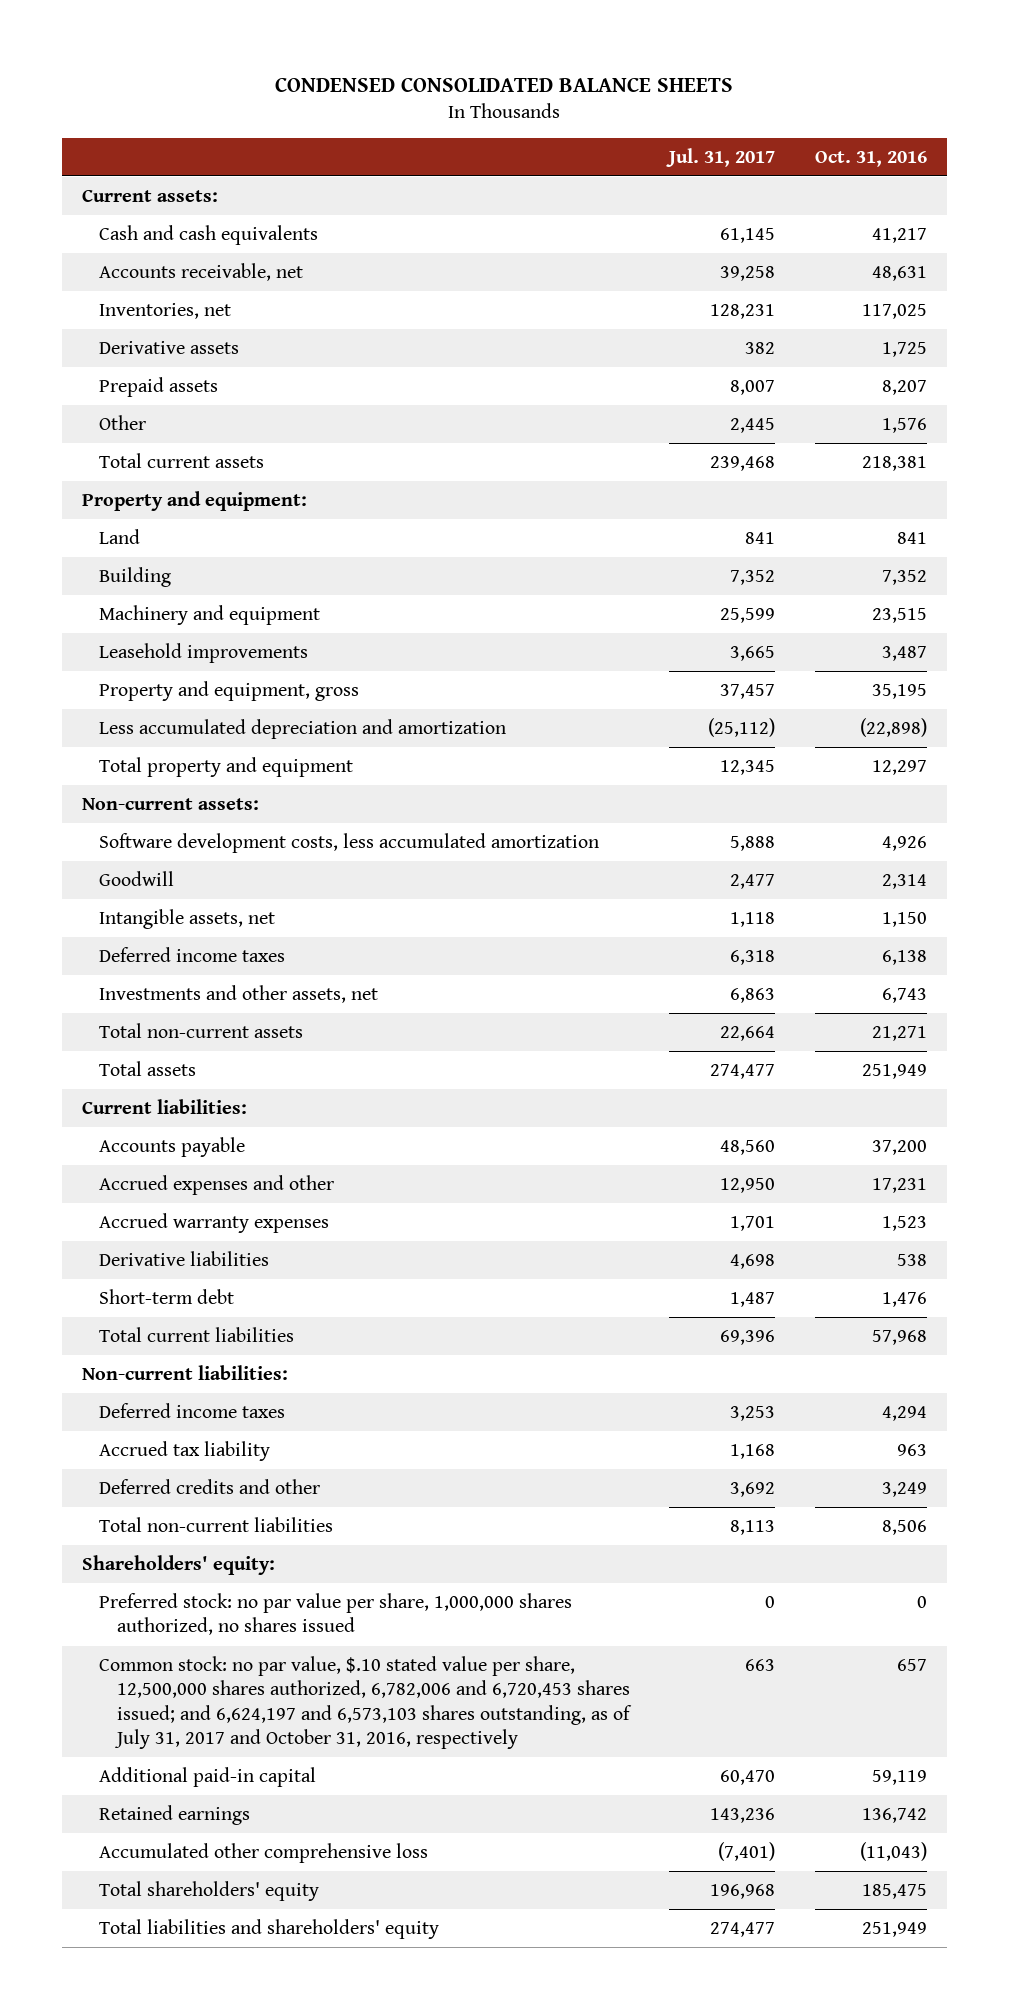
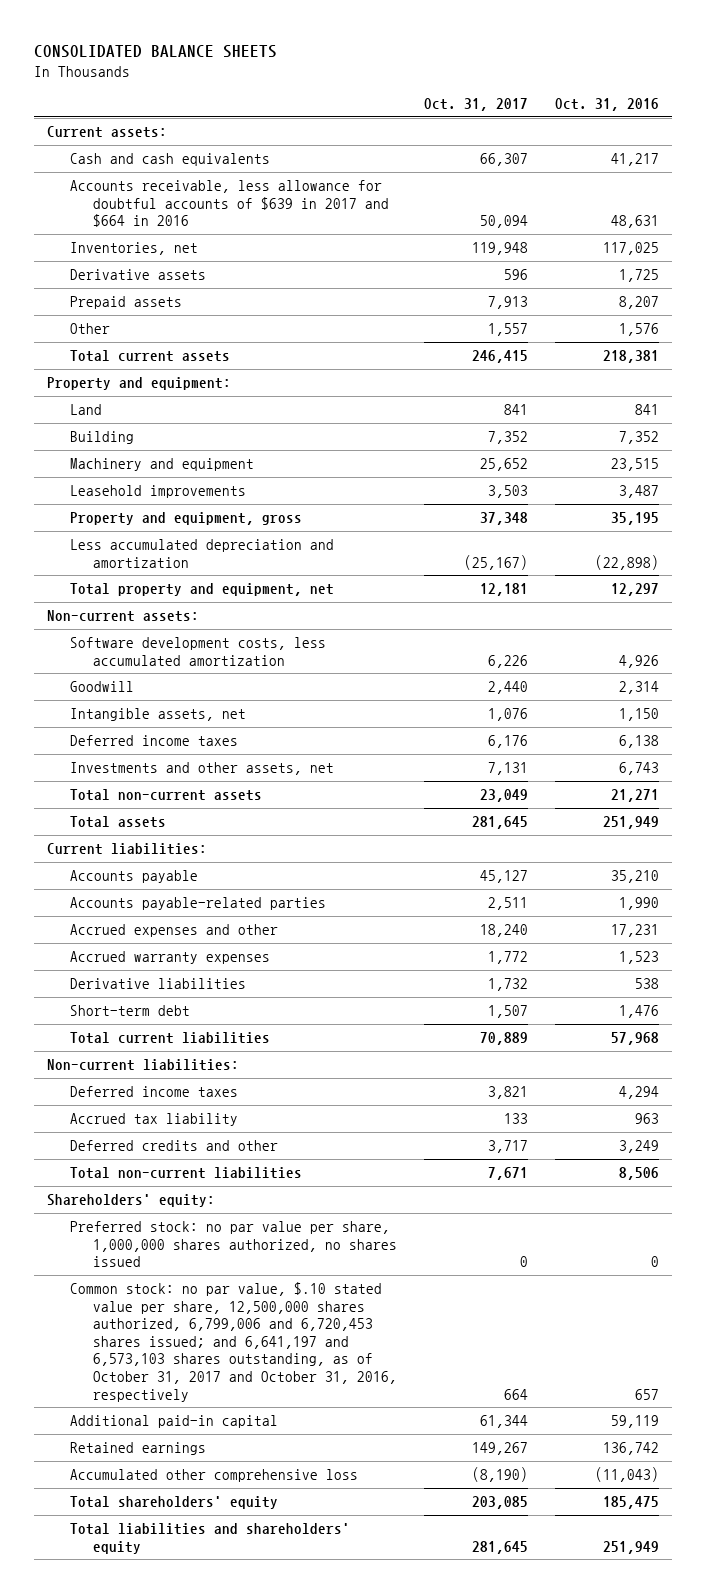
- CONDENSED CONSOLIDATED BALANCE SHEETS
+ CONSOLIDATED BALANCE SHEETS
- | Jul. 31, 2017 | Oct. 31, 2016
+ | Oct. 31, 2017 | Oct. 31, 2016
- Accounts receivable, net | 39,258 | 48,631
+ Accounts receivable, less allowance for doubtful accounts of $639 in 2017 and $664 in 2016 | 50,094 | 48,631
- Total property and equipment | 12,345 | 12,297
+ Total property and equipment, net | 12,181 | 12,297
- Accounts payable | 48,560 | 37,200
+ Accounts payable | 45,127 | 35,210
+ Accounts payable-related parties | 2,511 | 1,990
- Common stock: no par value, $.10 stated value per share, 12,500,000 shares authorized, 6,782,006 and 6,720,453 shares issued; and 6,624,197 and 6,573,103 shares outstanding, as of July 31, 2017 and October 31, 2016, respectively | 663 | 657
+ Common stock: no par value, $.10 stated value per share, 12,500,000 shares authorized, 6,799,006 and 6,720,453 shares issued; and 6,641,197 and 6,573,103 shares outstanding, as of October 31, 2017 and October 31, 2016, respectively | 664 | 657

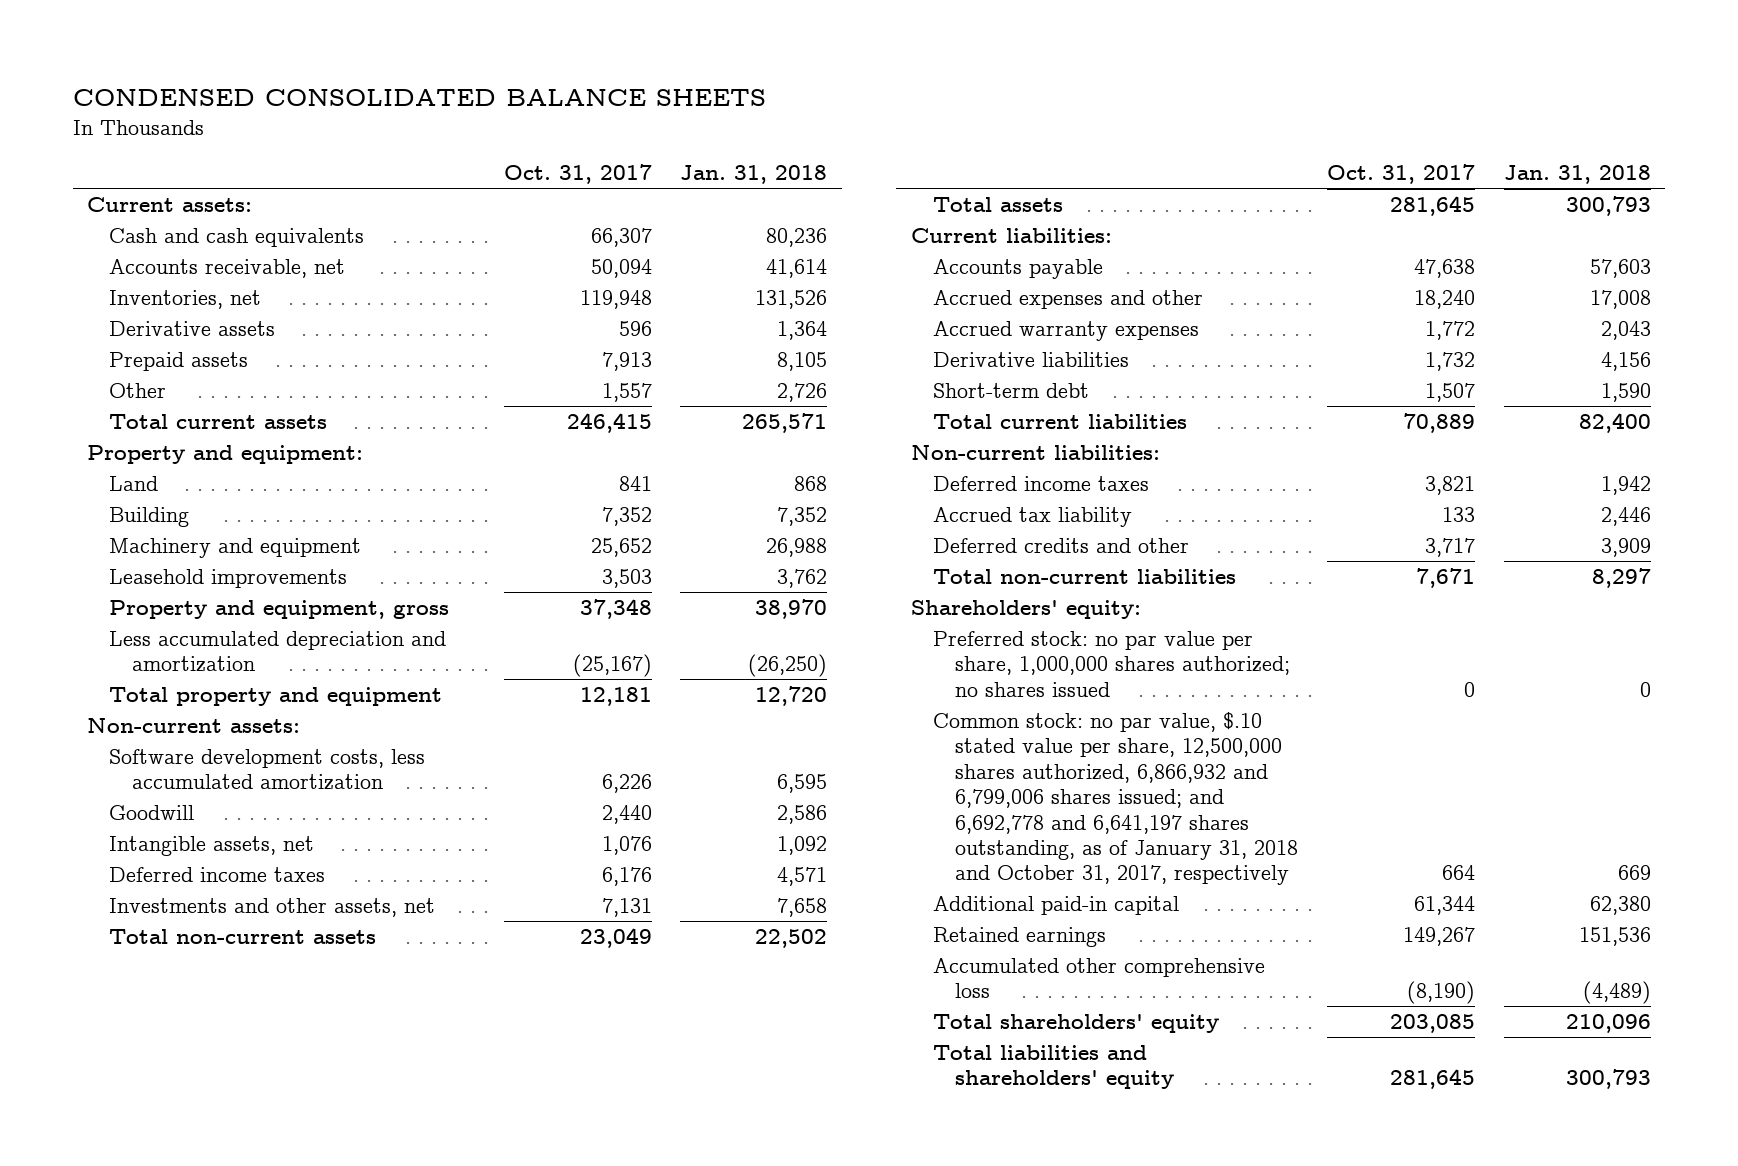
- CONSOLIDATED BALANCE SHEETS
+ CONDENSED CONSOLIDATED BALANCE SHEETS
- | Oct. 31, 2017 | Oct. 31, 2016
+ | Oct. 31, 2017 | Jan. 31, 2018
- Accounts receivable, less allowance for doubtful accounts of $639 in 2017 and $664 in 2016 | 50,094 | 48,631
+ Accounts receivable, net | 50,094 | 41,614
- Total property and equipment, net | 12,181 | 12,297
+ Total property and equipment | 12,181 | 12,720
- Accounts payable | 45,127 | 35,210
- Accounts payable-related parties | 2,511 | 1,990
+ Accounts payable | 47,638 | 57,603
- Preferred stock: no par value per share, 1,000,000 shares authorized, no shares issued | 0 | 0
- Common stock: no par value, $.10 stated value per share, 12,500,000 shares authorized, 6,799,006 and 6,720,453 shares issued; and 6,641,197 and 6,573,103 shares outstanding, as of October 31, 2017 and October 31, 2016, respectively | 664 | 657
+ Preferred stock: no par value per share, 1,000,000 shares authorized; no shares issued | 0 | 0
+ Common stock: no par value, $.10 stated value per share, 12,500,000 shares authorized, 6,866,932 and 6,799,006 shares issued; and 6,692,778 and 6,641,197 shares outstanding, as of January 31, 2018 and October 31, 2017, respectively | 664 | 669

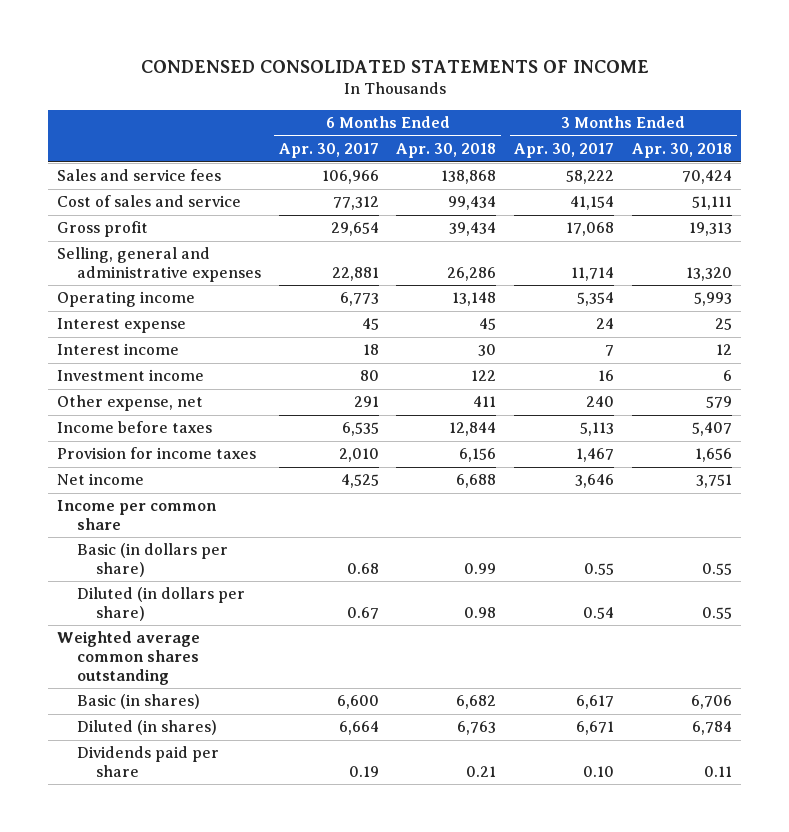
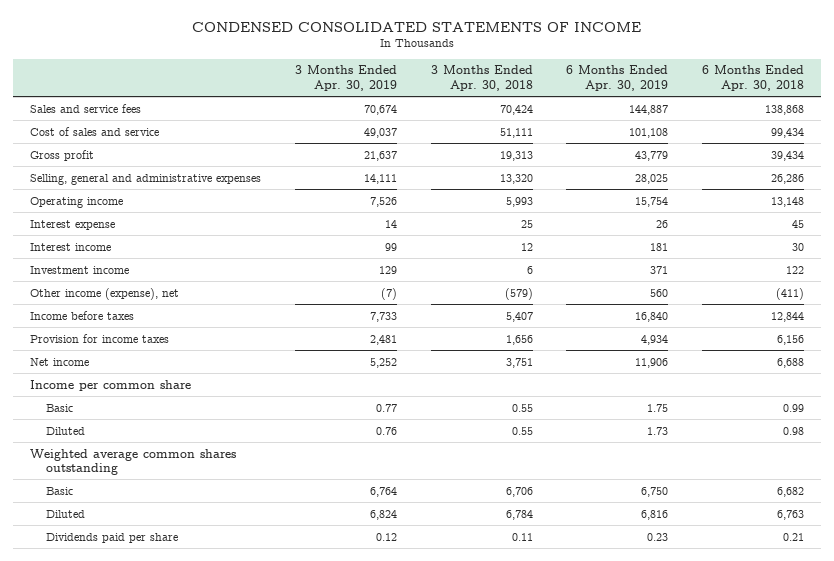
- | 6 Months Ended Apr. 30, 2017 | 6 Months Ended Apr. 30, 2018 | 3 Months Ended Apr. 30, 2017 | 3 Months Ended Apr. 30, 2018
+ | 3 Months Ended Apr. 30, 2019 | 3 Months Ended Apr. 30, 2018 | 6 Months Ended Apr. 30, 2019 | 6 Months Ended Apr. 30, 2018
- Other expense, net | 291 | 411 | 240 | 579
+ Other income (expense), net | (7) | (579) | 560 | (411)
- Basic (in dollars per share) | 0.68 | 0.99 | 0.55 | 0.55
- Diluted (in dollars per share) | 0.67 | 0.98 | 0.54 | 0.55
+ Basic | 0.77 | 0.55 | 1.75 | 0.99
+ Diluted | 0.76 | 0.55 | 1.73 | 0.98
- Basic (in shares) | 6,600 | 6,682 | 6,617 | 6,706
- Diluted (in shares) | 6,664 | 6,763 | 6,671 | 6,784
+ Basic | 6,764 | 6,706 | 6,750 | 6,682
+ Diluted | 6,824 | 6,784 | 6,816 | 6,763

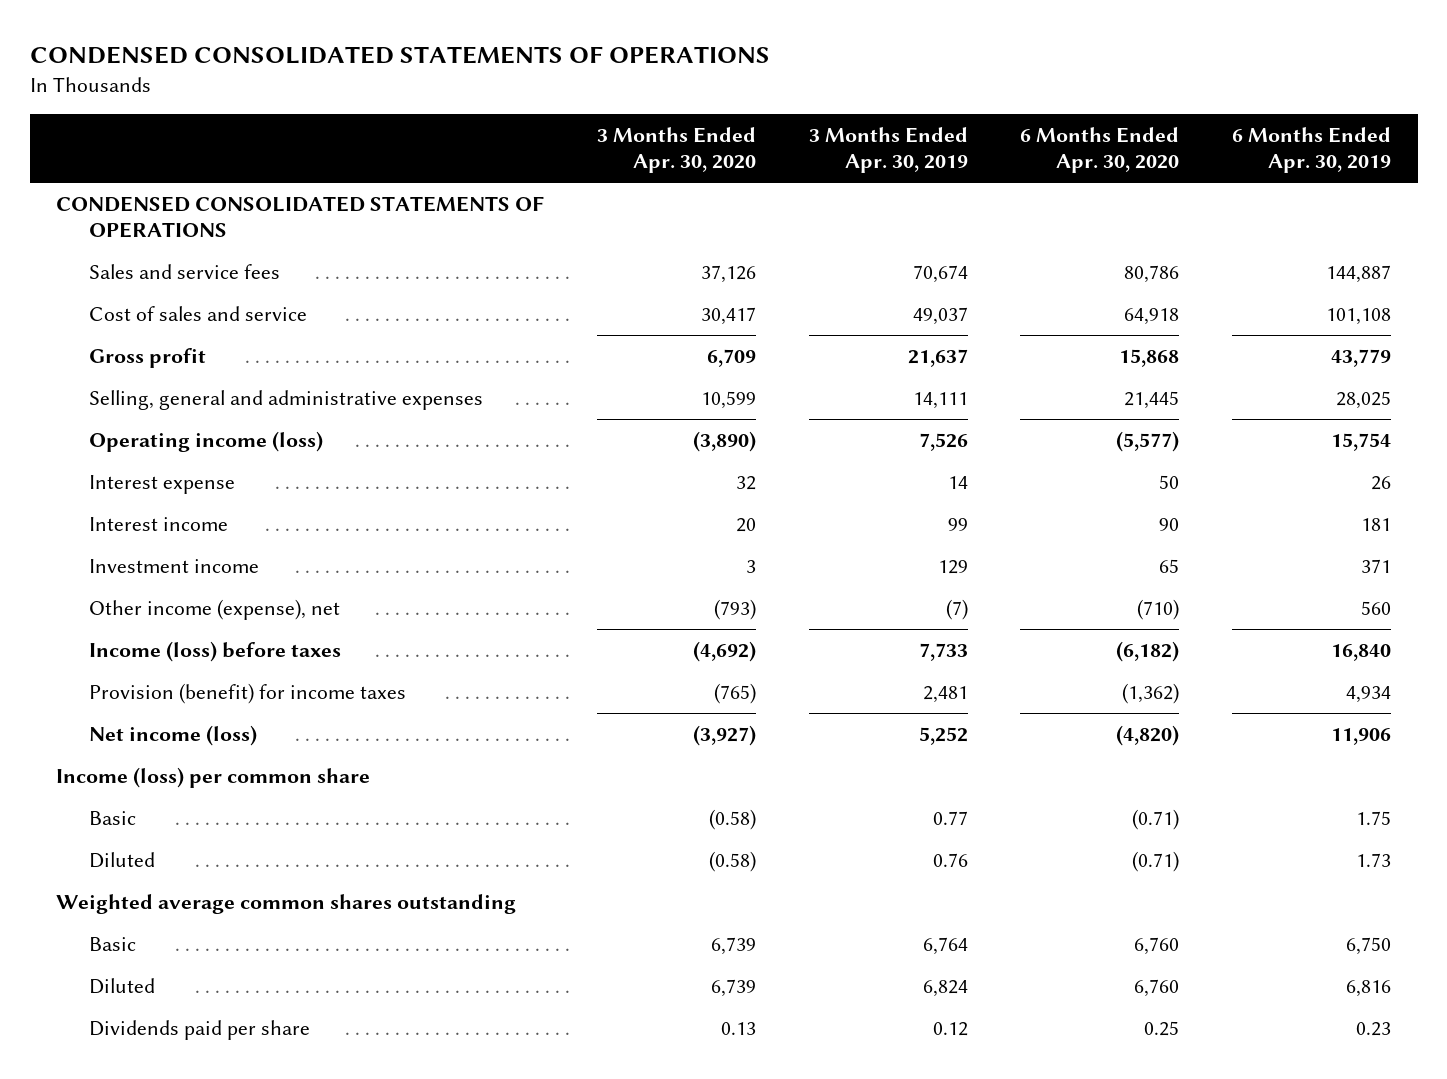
- CONDENSED CONSOLIDATED STATEMENTS OF INCOME
+ CONDENSED CONSOLIDATED STATEMENTS OF OPERATIONS
- | 3 Months Ended Apr. 30, 2019 | 3 Months Ended Apr. 30, 2018 | 6 Months Ended Apr. 30, 2019 | 6 Months Ended Apr. 30, 2018
+ | 3 Months Ended Apr. 30, 2020 | 3 Months Ended Apr. 30, 2019 | 6 Months Ended Apr. 30, 2020 | 6 Months Ended Apr. 30, 2019
+ CONDENSED CONSOLIDATED STATEMENTS OF OPERATIONS
- Operating income | 7,526 | 5,993 | 15,754 | 13,148
+ Operating income (loss) | (3,890) | 7,526 | (5,577) | 15,754
- Income before taxes | 7,733 | 5,407 | 16,840 | 12,844
- Provision for income taxes | 2,481 | 1,656 | 4,934 | 6,156
- Net income | 5,252 | 3,751 | 11,906 | 6,688
- Income per common share
+ Income (loss) before taxes | (4,692) | 7,733 | (6,182) | 16,840
+ Provision (benefit) for income taxes | (765) | 2,481 | (1,362) | 4,934
+ Net income (loss) | (3,927) | 5,252 | (4,820) | 11,906
+ Income (loss) per common share

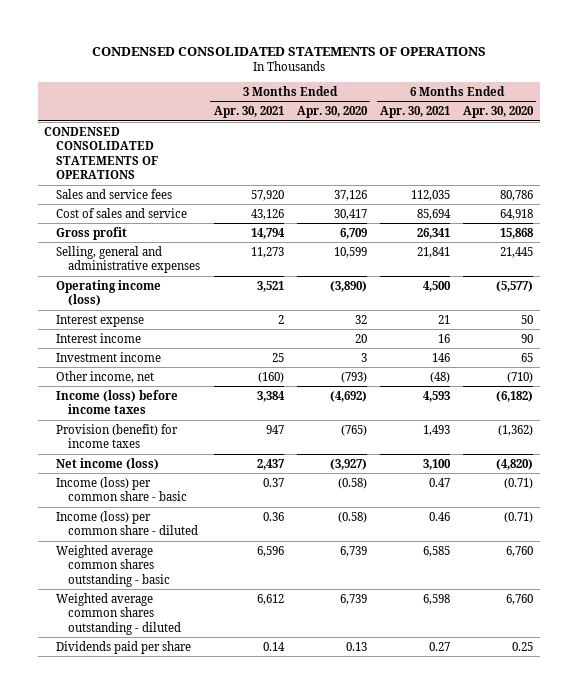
- | 3 Months Ended Apr. 30, 2020 | 3 Months Ended Apr. 30, 2019 | 6 Months Ended Apr. 30, 2020 | 6 Months Ended Apr. 30, 2019
+ | 3 Months Ended Apr. 30, 2021 | 3 Months Ended Apr. 30, 2020 | 6 Months Ended Apr. 30, 2021 | 6 Months Ended Apr. 30, 2020
- Other income (expense), net | (793) | (7) | (710) | 560
- Income (loss) before taxes | (4,692) | 7,733 | (6,182) | 16,840
+ Other income, net | (160) | (793) | (48) | (710)
+ Income (loss) before income taxes | 3,384 | (4,692) | 4,593 | (6,182)
- Income (loss) per common share
- Basic | (0.58) | 0.77 | (0.71) | 1.75
- Diluted | (0.58) | 0.76 | (0.71) | 1.73
- Weighted average common shares outstanding
- Basic | 6,739 | 6,764 | 6,760 | 6,750
- Diluted | 6,739 | 6,824 | 6,760 | 6,816
+ Income (loss) per common share - basic | 0.37 | (0.58) | 0.47 | (0.71)
+ Income (loss) per common share - diluted | 0.36 | (0.58) | 0.46 | (0.71)
+ Weighted average common shares outstanding - basic | 6,596 | 6,739 | 6,585 | 6,760
+ Weighted average common shares outstanding - diluted | 6,612 | 6,739 | 6,598 | 6,760

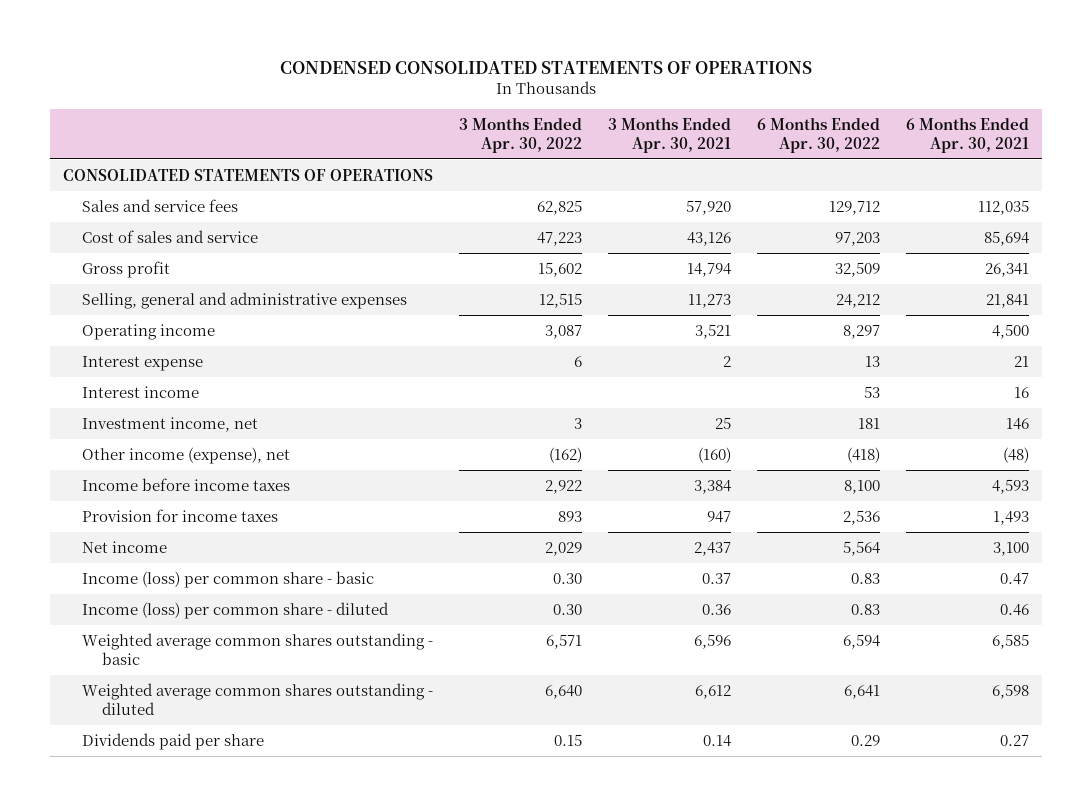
- | 3 Months Ended Apr. 30, 2021 | 3 Months Ended Apr. 30, 2020 | 6 Months Ended Apr. 30, 2021 | 6 Months Ended Apr. 30, 2020
+ | 3 Months Ended Apr. 30, 2022 | 3 Months Ended Apr. 30, 2021 | 6 Months Ended Apr. 30, 2022 | 6 Months Ended Apr. 30, 2021
- CONDENSED CONSOLIDATED STATEMENTS OF OPERATIONS
+ CONSOLIDATED STATEMENTS OF OPERATIONS
- Operating income (loss) | 3,521 | (3,890) | 4,500 | (5,577)
+ Operating income | 3,087 | 3,521 | 8,297 | 4,500
- Investment income | 25 | 3 | 146 | 65
- Other income, net | (160) | (793) | (48) | (710)
- Income (loss) before income taxes | 3,384 | (4,692) | 4,593 | (6,182)
- Provision (benefit) for income taxes | 947 | (765) | 1,493 | (1,362)
- Net income (loss) | 2,437 | (3,927) | 3,100 | (4,820)
+ Investment income, net | 3 | 25 | 181 | 146
+ Other income (expense), net | (162) | (160) | (418) | (48)
+ Income before income taxes | 2,922 | 3,384 | 8,100 | 4,593
+ Provision for income taxes | 893 | 947 | 2,536 | 1,493
+ Net income | 2,029 | 2,437 | 5,564 | 3,100

